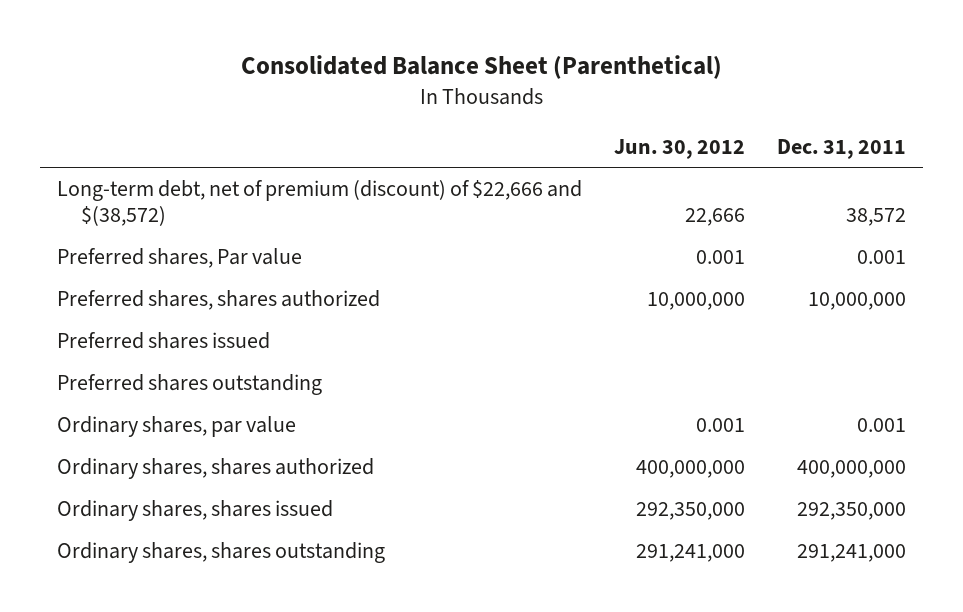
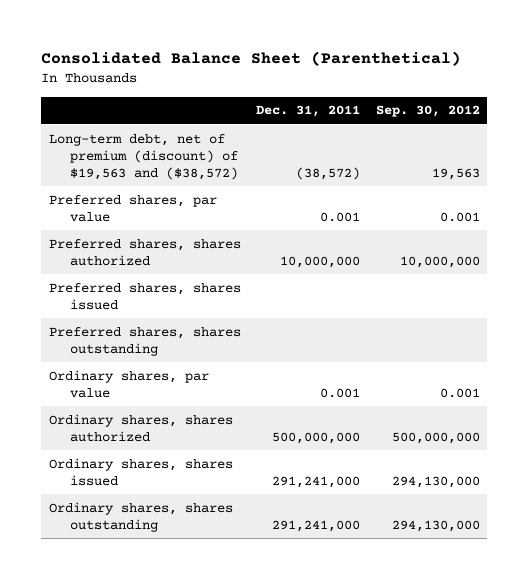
- | Jun. 30, 2012 | Dec. 31, 2011
+ | Dec. 31, 2011 | Sep. 30, 2012
- Long-term debt, net of premium (discount) of $22,666 and $(38,572) | 22,666 | 38,572
- Preferred shares, Par value | 0.001 | 0.001
+ Long-term debt, net of premium (discount) of $19,563 and ($38,572) | (38,572) | 19,563
+ Preferred shares, par value | 0.001 | 0.001
- Preferred shares issued
- Preferred shares outstanding
+ Preferred shares, shares issued
+ Preferred shares, shares outstanding
- Ordinary shares, shares authorized | 400,000,000 | 400,000,000
- Ordinary shares, shares issued | 292,350,000 | 292,350,000
+ Ordinary shares, shares authorized | 500,000,000 | 500,000,000
+ Ordinary shares, shares issued | 291,241,000 | 294,130,000

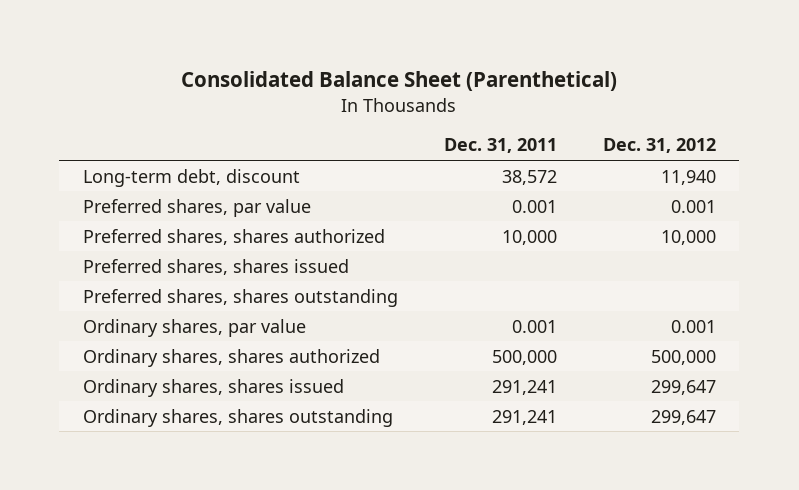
- | Dec. 31, 2011 | Sep. 30, 2012
+ | Dec. 31, 2011 | Dec. 31, 2012
- Long-term debt, net of premium (discount) of $19,563 and ($38,572) | (38,572) | 19,563
+ Long-term debt, discount | 38,572 | 11,940
- Preferred shares, shares authorized | 10,000,000 | 10,000,000
+ Preferred shares, shares authorized | 10,000 | 10,000
- Ordinary shares, shares authorized | 500,000,000 | 500,000,000
- Ordinary shares, shares issued | 291,241,000 | 294,130,000
- Ordinary shares, shares outstanding | 291,241,000 | 294,130,000
+ Ordinary shares, shares authorized | 500,000 | 500,000
+ Ordinary shares, shares issued | 291,241 | 299,647
+ Ordinary shares, shares outstanding | 291,241 | 299,647

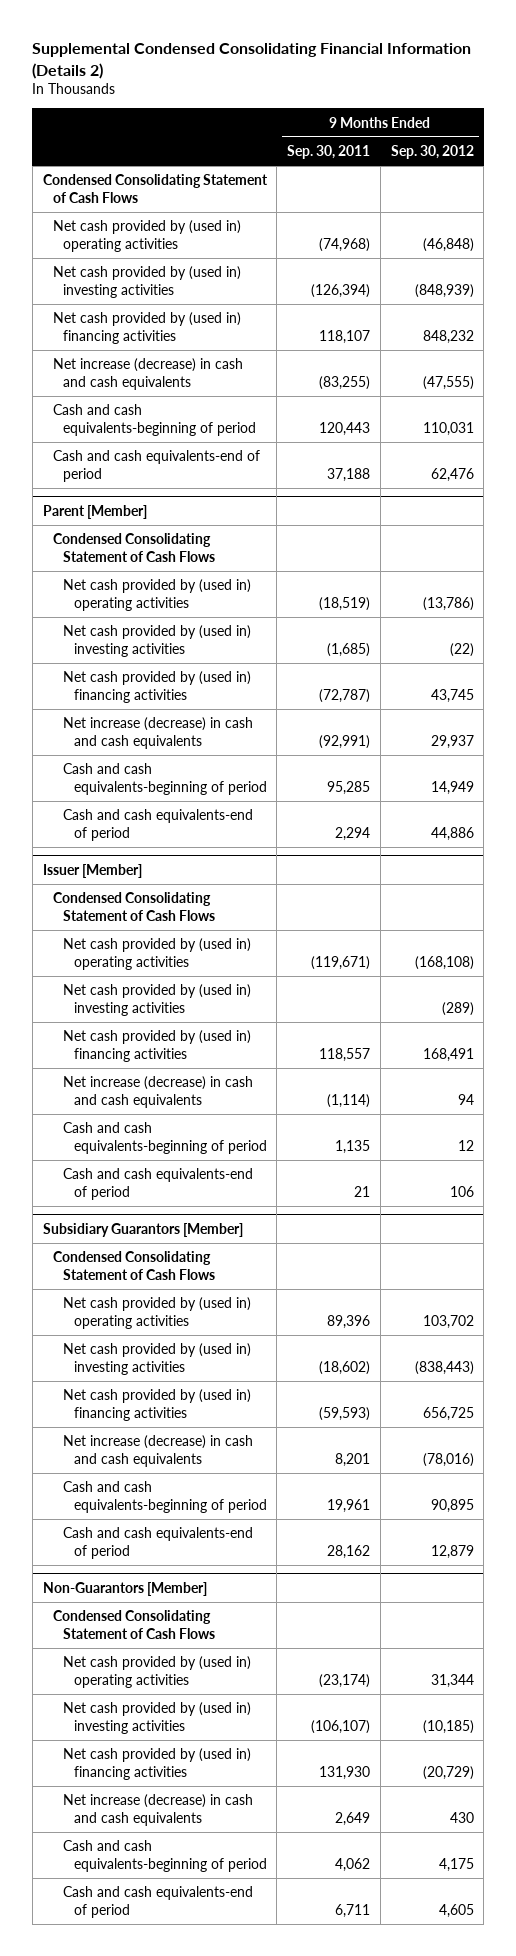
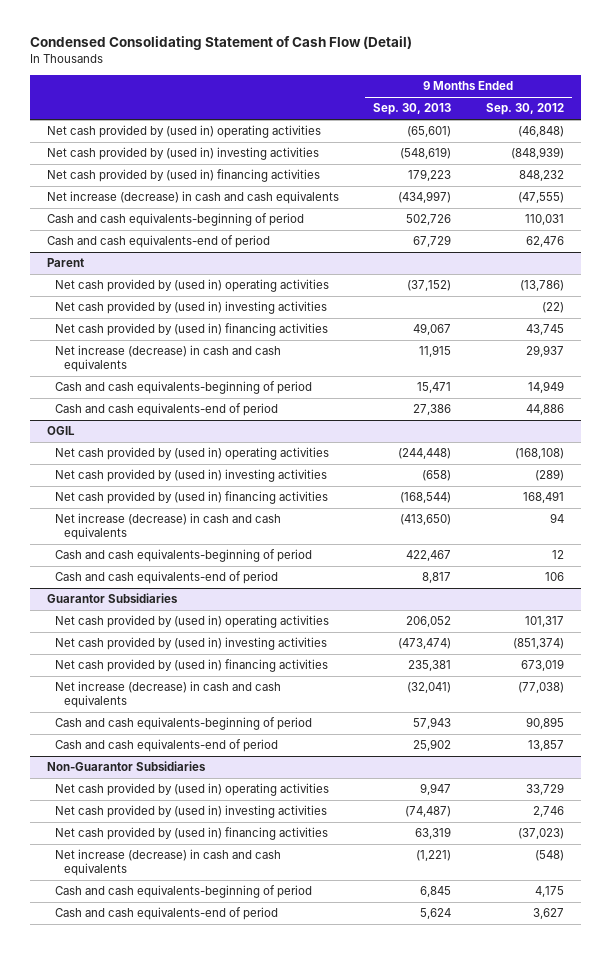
- Supplemental Condensed Consolidating Financial Information (Details 2)
+ Condensed Consolidating Statement of Cash Flow (Detail)
- | 9 Months Ended Sep. 30, 2011 | 9 Months Ended Sep. 30, 2012
+ | 9 Months Ended Sep. 30, 2013 | 9 Months Ended Sep. 30, 2012
- Condensed Consolidating Statement of Cash Flows
- Parent [Member]
- Condensed Consolidating Statement of Cash Flows
+ Parent
- Issuer [Member]
- Condensed Consolidating Statement of Cash Flows
+ OGIL
- Subsidiary Guarantors [Member]
- Condensed Consolidating Statement of Cash Flows
- Net cash provided by (used in) operating activities | 89,396 | 103,702
- Net cash provided by (used in) investing activities | (18,602) | (838,443)
- Net cash provided by (used in) financing activities | (59,593) | 656,725
- Net increase (decrease) in cash and cash equivalents | 8,201 | (78,016)
+ Guarantor Subsidiaries
+ Net cash provided by (used in) operating activities | 206,052 | 101,317
+ Net cash provided by (used in) investing activities | (473,474) | (851,374)
+ Net cash provided by (used in) financing activities | 235,381 | 673,019
+ Net increase (decrease) in cash and cash equivalents | (32,041) | (77,038)
- Cash and cash equivalents-end of period | 28,162 | 12,879
- Non-Guarantors [Member]
- Condensed Consolidating Statement of Cash Flows
- Net cash provided by (used in) operating activities | (23,174) | 31,344
- Net cash provided by (used in) investing activities | (106,107) | (10,185)
- Net cash provided by (used in) financing activities | 131,930 | (20,729)
- Net increase (decrease) in cash and cash equivalents | 2,649 | 430
+ Cash and cash equivalents-end of period | 25,902 | 13,857
+ Non-Guarantor Subsidiaries
+ Net cash provided by (used in) operating activities | 9,947 | 33,729
+ Net cash provided by (used in) investing activities | (74,487) | 2,746
+ Net cash provided by (used in) financing activities | 63,319 | (37,023)
+ Net increase (decrease) in cash and cash equivalents | (1,221) | (548)
- Cash and cash equivalents-end of period | 6,711 | 4,605
+ Cash and cash equivalents-end of period | 5,624 | 3,627

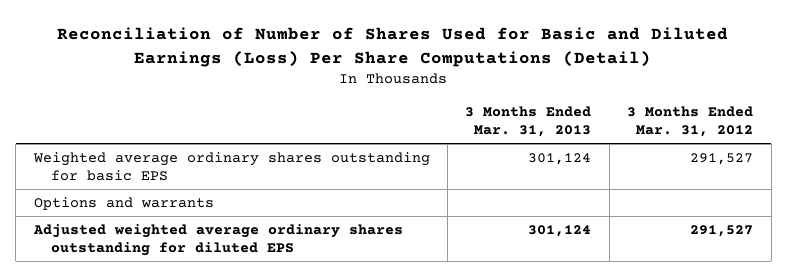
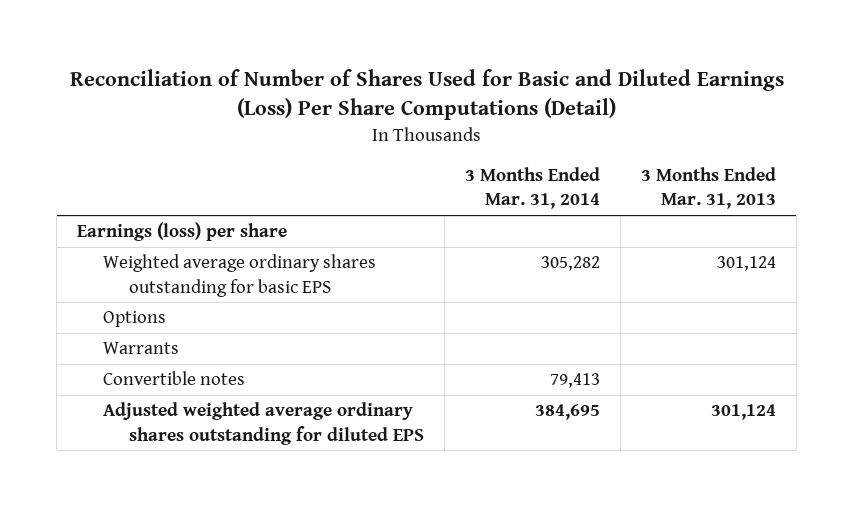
- | 3 Months Ended Mar. 31, 2013 | 3 Months Ended Mar. 31, 2012
+ | 3 Months Ended Mar. 31, 2014 | 3 Months Ended Mar. 31, 2013
+ Earnings (loss) per share
- Options and warrants
+ Options
+ Warrants
+ Convertible notes | 79,413 |

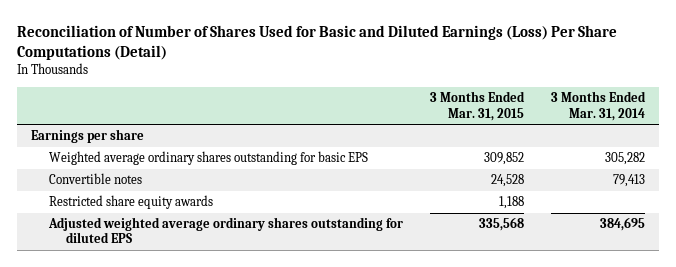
- | 3 Months Ended Mar. 31, 2014 | 3 Months Ended Mar. 31, 2013
+ | 3 Months Ended Mar. 31, 2015 | 3 Months Ended Mar. 31, 2014
- Earnings (loss) per share
+ Earnings per share
- Options
- Warrants
+ Restricted share equity awards | 1,188 |

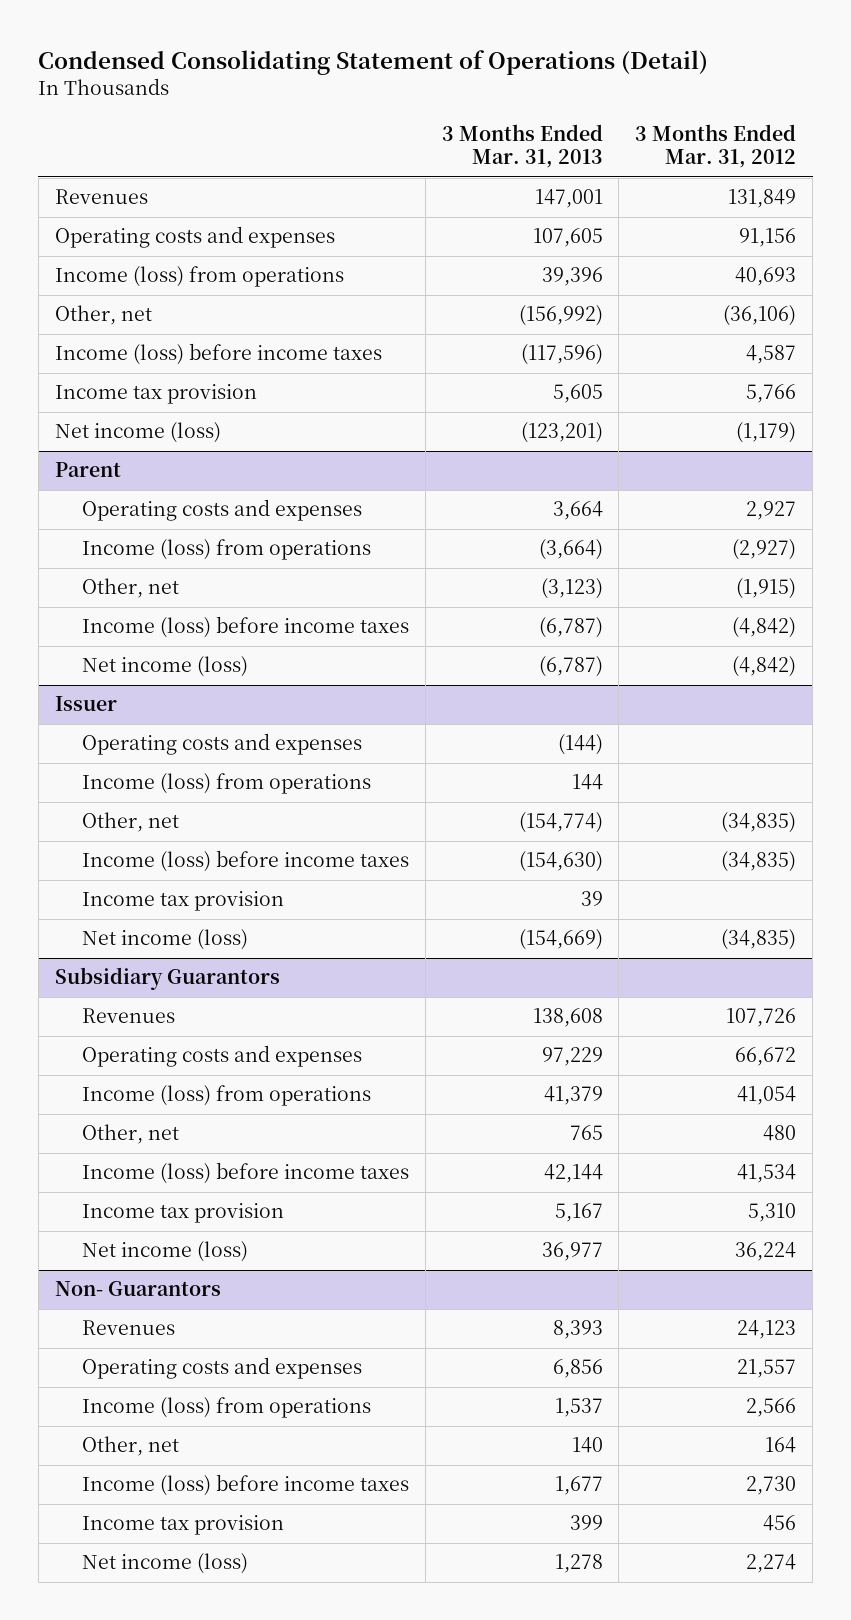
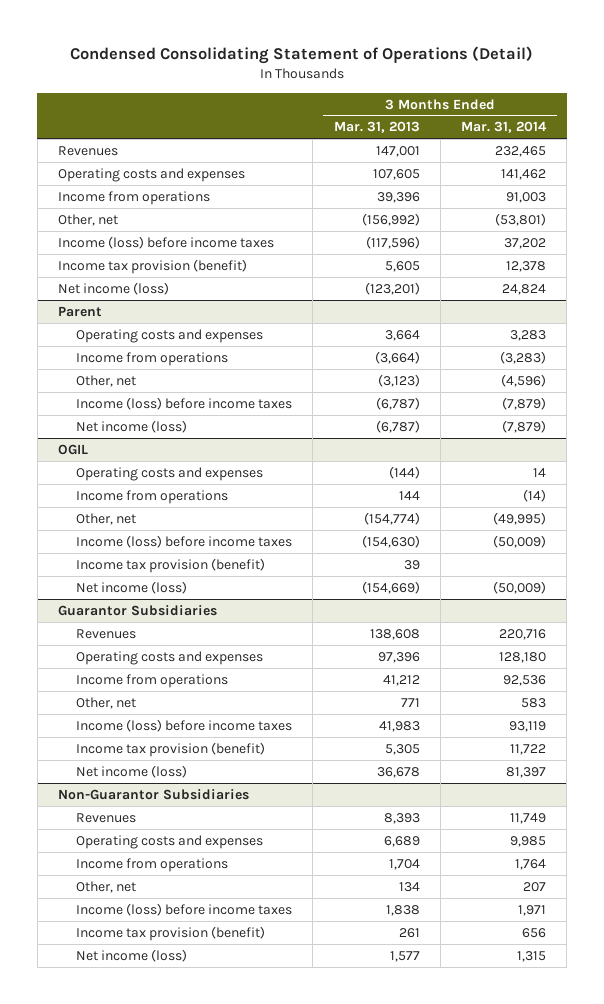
- | 3 Months Ended Mar. 31, 2013 | 3 Months Ended Mar. 31, 2012
+ | 3 Months Ended Mar. 31, 2013 | 3 Months Ended Mar. 31, 2014
- Income (loss) from operations | 39,396 | 40,693
+ Income from operations | 39,396 | 91,003
- Income tax provision | 5,605 | 5,766
+ Income tax provision (benefit) | 5,605 | 12,378
@ Parent
- Income (loss) from operations | (3,664) | (2,927)
+ Income from operations | (3,664) | (3,283)
- Issuer
+ OGIL
- Income (loss) from operations | 144 |
+ Income from operations | 144 | (14)
- Income tax provision | 39 |
+ Income tax provision (benefit) | 39 |
- Subsidiary Guarantors
+ Guarantor Subsidiaries
- Operating costs and expenses | 97,229 | 66,672
- Income (loss) from operations | 41,379 | 41,054
- Other, net | 765 | 480
- Income (loss) before income taxes | 42,144 | 41,534
- Income tax provision | 5,167 | 5,310
- Net income (loss) | 36,977 | 36,224
- Non- Guarantors
+ Operating costs and expenses | 97,396 | 128,180
+ Income from operations | 41,212 | 92,536
+ Other, net | 771 | 583
+ Income (loss) before income taxes | 41,983 | 93,119
+ Income tax provision (benefit) | 5,305 | 11,722
+ Net income (loss) | 36,678 | 81,397
+ Non-Guarantor Subsidiaries
- Operating costs and expenses | 6,856 | 21,557
- Income (loss) from operations | 1,537 | 2,566
- Other, net | 140 | 164
- Income (loss) before income taxes | 1,677 | 2,730
- Income tax provision | 399 | 456
- Net income (loss) | 1,278 | 2,274
+ Operating costs and expenses | 6,689 | 9,985
+ Income from operations | 1,704 | 1,764
+ Other, net | 134 | 207
+ Income (loss) before income taxes | 1,838 | 1,971
+ Income tax provision (benefit) | 261 | 656
+ Net income (loss) | 1,577 | 1,315

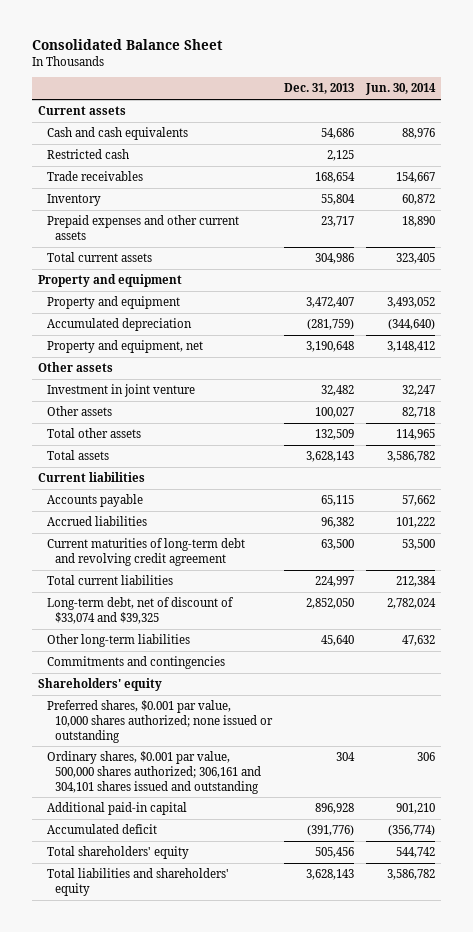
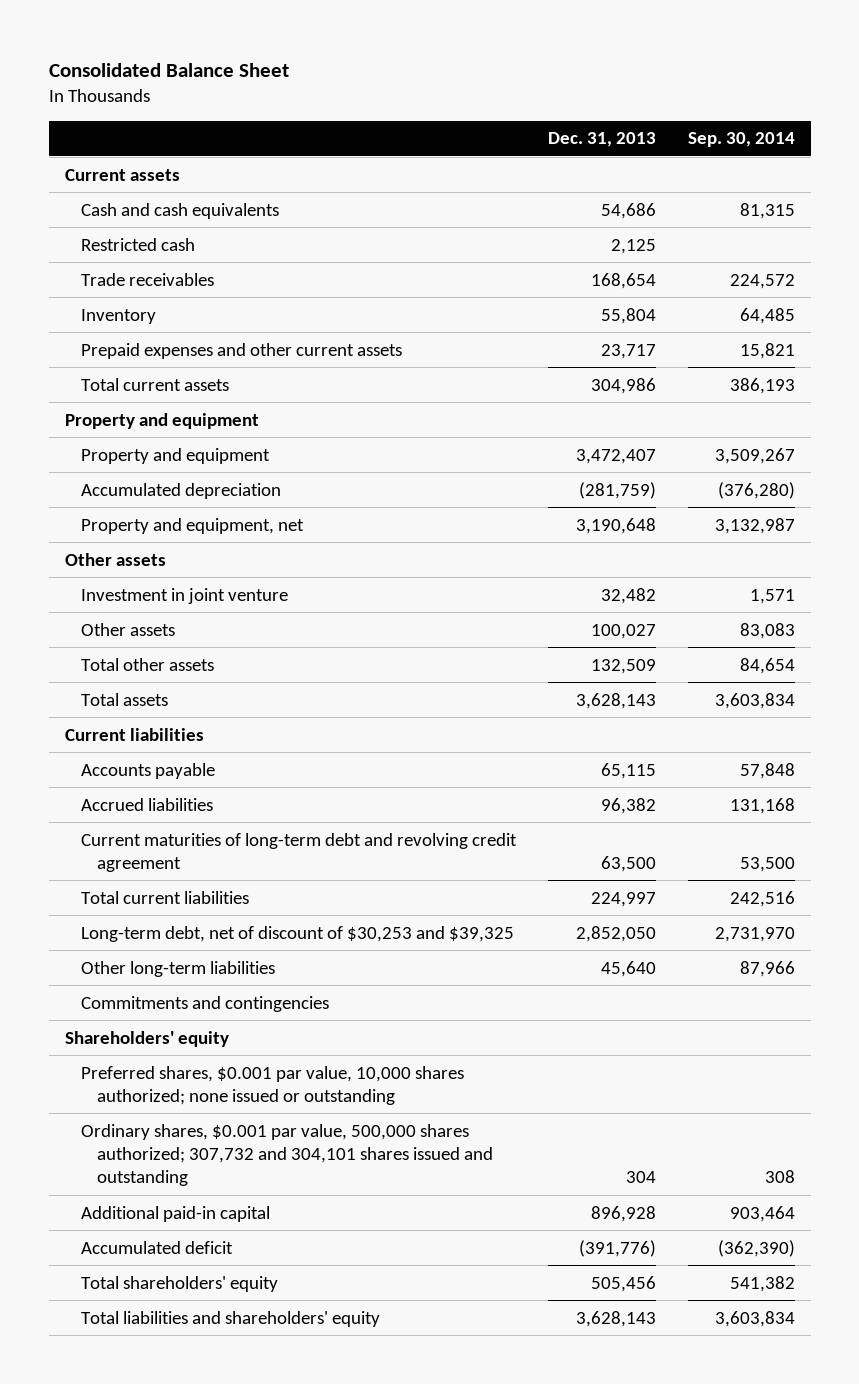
- | Dec. 31, 2013 | Jun. 30, 2014
+ | Dec. 31, 2013 | Sep. 30, 2014
- Long-term debt, net of discount of $33,074 and $39,325 | 2,852,050 | 2,782,024
+ Long-term debt, net of discount of $30,253 and $39,325 | 2,852,050 | 2,731,970
- Ordinary shares, $0.001 par value, 500,000 shares authorized; 306,161 and 304,101 shares issued and outstanding | 304 | 306
+ Ordinary shares, $0.001 par value, 500,000 shares authorized; 307,732 and 304,101 shares issued and outstanding | 304 | 308

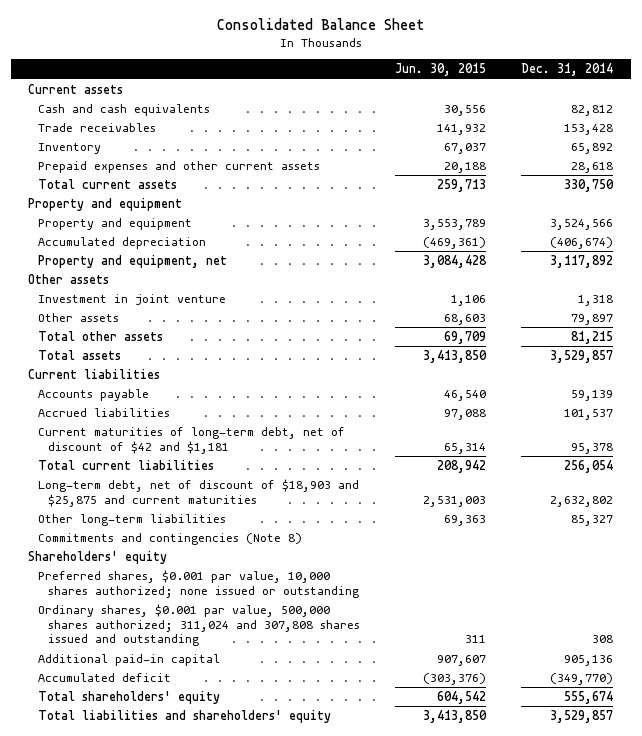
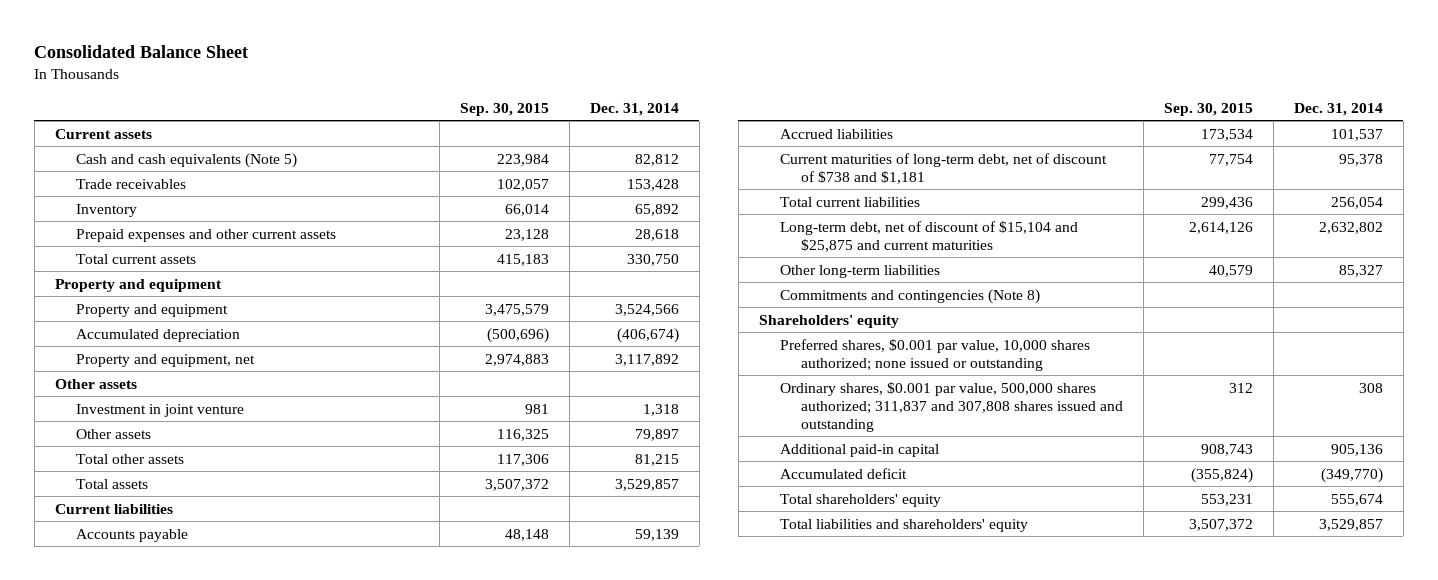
- | Jun. 30, 2015 | Dec. 31, 2014
+ | Sep. 30, 2015 | Dec. 31, 2014
- Cash and cash equivalents | 30,556 | 82,812
+ Cash and cash equivalents (Note 5) | 223,984 | 82,812
- Current maturities of long-term debt, net of discount of $42 and $1,181 | 65,314 | 95,378
+ Current maturities of long-term debt, net of discount of $738 and $1,181 | 77,754 | 95,378
- Long-term debt, net of discount of $18,903 and $25,875 and current maturities | 2,531,003 | 2,632,802
+ Long-term debt, net of discount of $15,104 and $25,875 and current maturities | 2,614,126 | 2,632,802
- Ordinary shares, $0.001 par value, 500,000 shares authorized; 311,024 and 307,808 shares issued and outstanding | 311 | 308
+ Ordinary shares, $0.001 par value, 500,000 shares authorized; 311,837 and 307,808 shares issued and outstanding | 312 | 308

